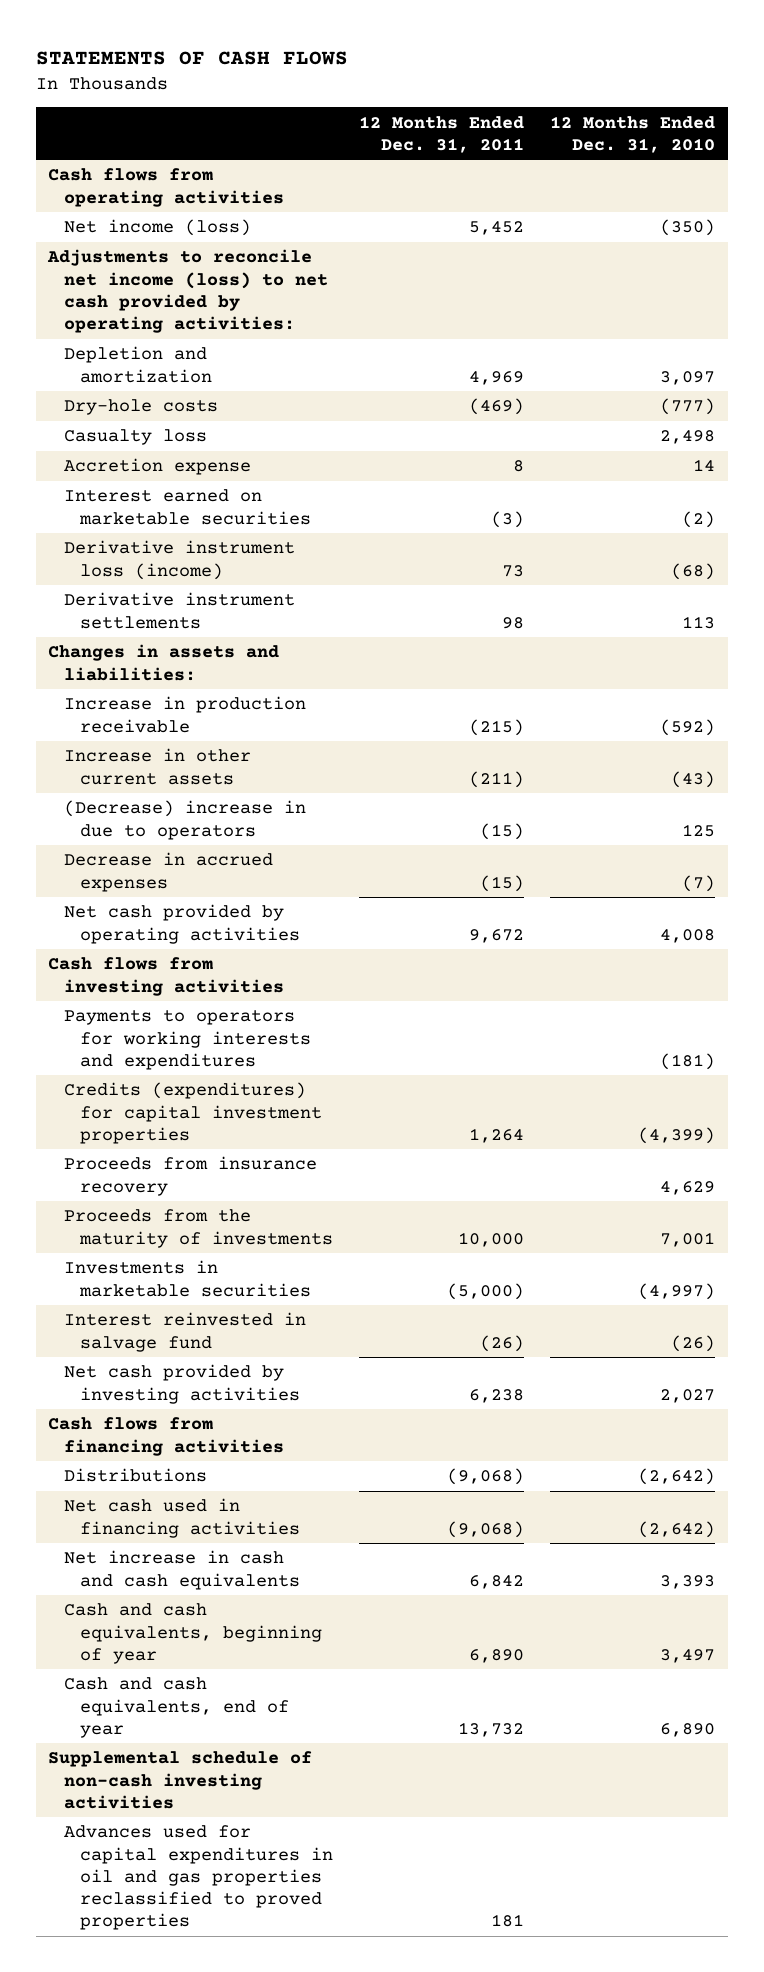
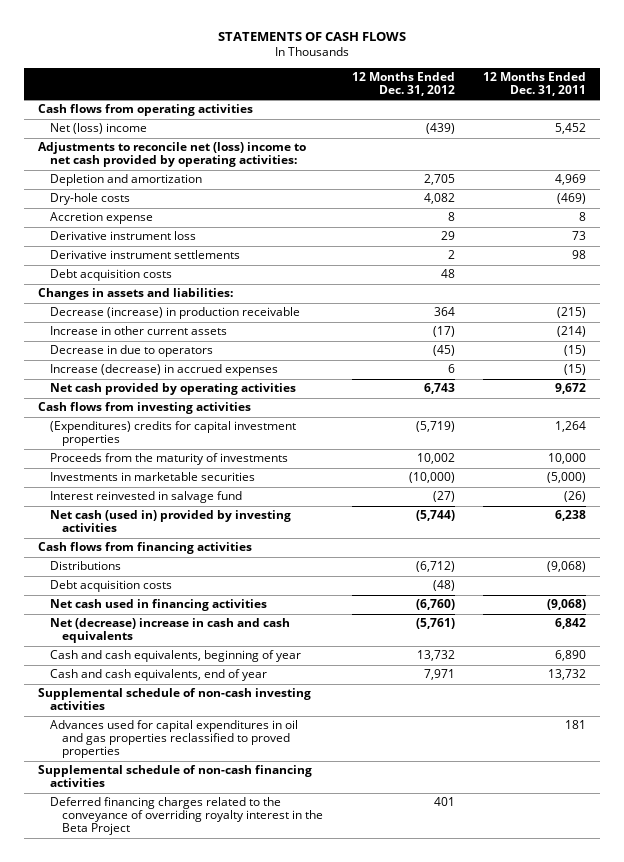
- | 12 Months Ended Dec. 31, 2011 | 12 Months Ended Dec. 31, 2010
+ | 12 Months Ended Dec. 31, 2012 | 12 Months Ended Dec. 31, 2011
- Net income (loss) | 5,452 | (350)
- Adjustments to reconcile net income (loss) to net cash provided by operating activities:
+ Net (loss) income | (439) | 5,452
+ Adjustments to reconcile net (loss) income to net cash provided by operating activities:
- Casualty loss | | 2,498
- Interest earned on marketable securities | (3) | (2)
- Derivative instrument loss (income) | 73 | (68)
+ Derivative instrument loss | 29 | 73
+ Debt acquisition costs | 48 |
- Increase in production receivable | (215) | (592)
- Increase in other current assets | (211) | (43)
- (Decrease) increase in due to operators | (15) | 125
- Decrease in accrued expenses | (15) | (7)
+ Decrease (increase) in production receivable | 364 | (215)
+ Increase in other current assets | (17) | (214)
+ Decrease in due to operators | (45) | (15)
+ Increase (decrease) in accrued expenses | 6 | (15)
- Payments to operators for working interests and expenditures | | (181)
- Credits (expenditures) for capital investment properties | 1,264 | (4,399)
- Proceeds from insurance recovery | | 4,629
+ (Expenditures) credits for capital investment properties | (5,719) | 1,264
- Net cash provided by investing activities | 6,238 | 2,027
+ Net cash (used in) provided by investing activities | (5,744) | 6,238
+ Debt acquisition costs | (48) |
- Net increase in cash and cash equivalents | 6,842 | 3,393
+ Net (decrease) increase in cash and cash equivalents | (5,761) | 6,842
+ Supplemental schedule of non-cash financing activities
+ Deferred financing charges related to the conveyance of overriding royalty interest in the Beta Project | 401 |

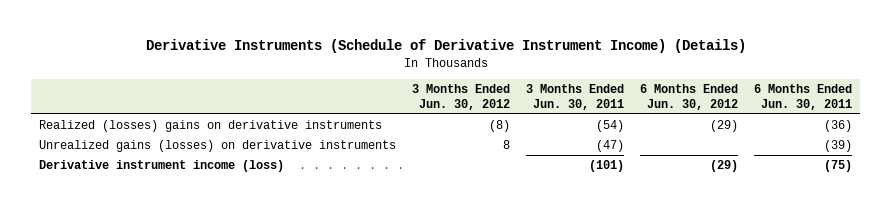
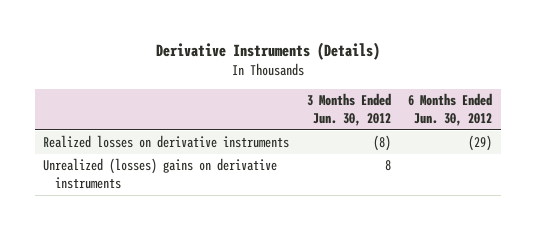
- Derivative Instruments (Schedule of Derivative Instrument Income) (Details)
+ Derivative Instruments (Details)
- | 3 Months Ended Jun. 30, 2012 | 3 Months Ended Jun. 30, 2011 | 6 Months Ended Jun. 30, 2012 | 6 Months Ended Jun. 30, 2011
+ | 3 Months Ended Jun. 30, 2012 | 6 Months Ended Jun. 30, 2012
- Realized (losses) gains on derivative instruments | (8) | (54) | (29) | (36)
- Unrealized gains (losses) on derivative instruments | 8 | (47) | | (39)
- Derivative instrument income (loss) | | (101) | (29) | (75)
+ Realized losses on derivative instruments | (8) | (29)
+ Unrealized (losses) gains on derivative instruments | 8 |

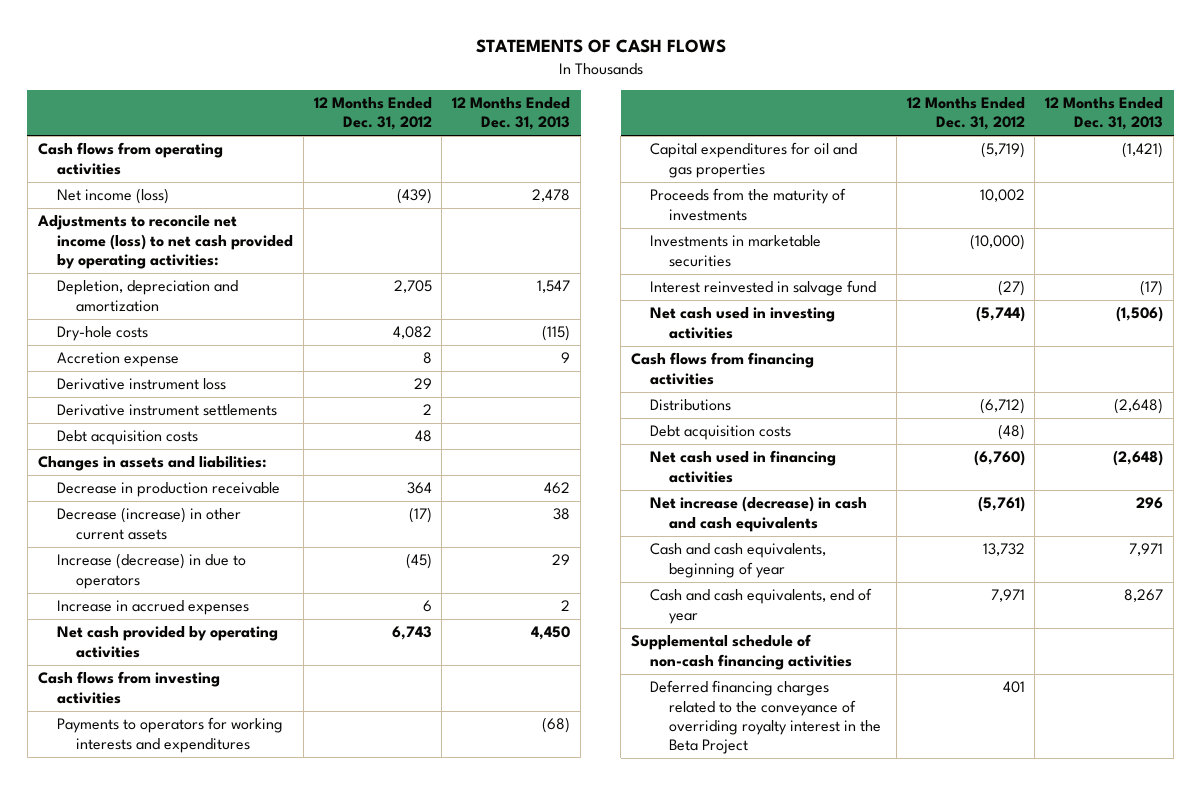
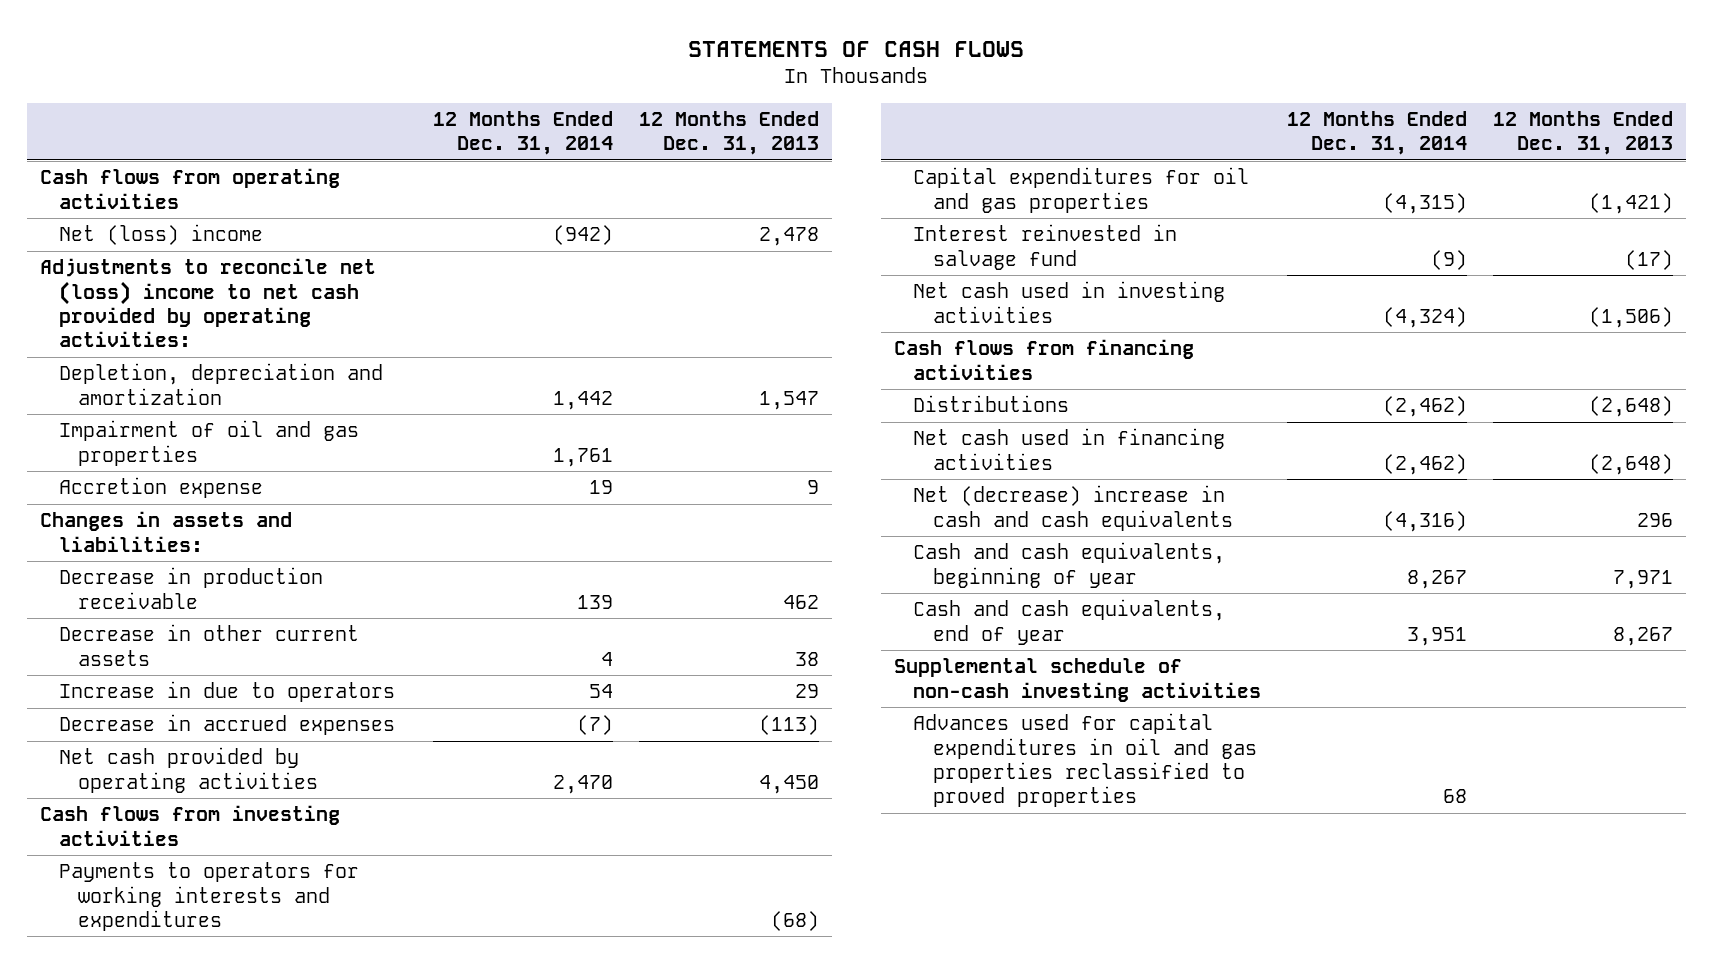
- | 12 Months Ended Dec. 31, 2012 | 12 Months Ended Dec. 31, 2013
+ | 12 Months Ended Dec. 31, 2014 | 12 Months Ended Dec. 31, 2013
- Net income (loss) | (439) | 2,478
- Adjustments to reconcile net income (loss) to net cash provided by operating activities:
+ Net (loss) income | (942) | 2,478
+ Adjustments to reconcile net (loss) income to net cash provided by operating activities:
- Dry-hole costs | 4,082 | (115)
+ Impairment of oil and gas properties | 1,761 |
- Derivative instrument loss | 29 |
- Derivative instrument settlements | 2 |
- Debt acquisition costs | 48 |
- Decrease (increase) in other current assets | (17) | 38
- Increase (decrease) in due to operators | (45) | 29
- Increase in accrued expenses | 6 | 2
+ Decrease in other current assets | 4 | 38
+ Increase in due to operators | 54 | 29
+ Decrease in accrued expenses | (7) | (113)
- Proceeds from the maturity of investments | 10,002 |
- Investments in marketable securities | (10,000) |
- Debt acquisition costs | (48) |
- Net increase (decrease) in cash and cash equivalents | (5,761) | 296
+ Net (decrease) increase in cash and cash equivalents | (4,316) | 296
- Supplemental schedule of non-cash financing activities
- Deferred financing charges related to the conveyance of overriding royalty interest in the Beta Project | 401 |
+ Supplemental schedule of non-cash investing activities
+ Advances used for capital expenditures in oil and gas properties reclassified to proved properties | 68 |

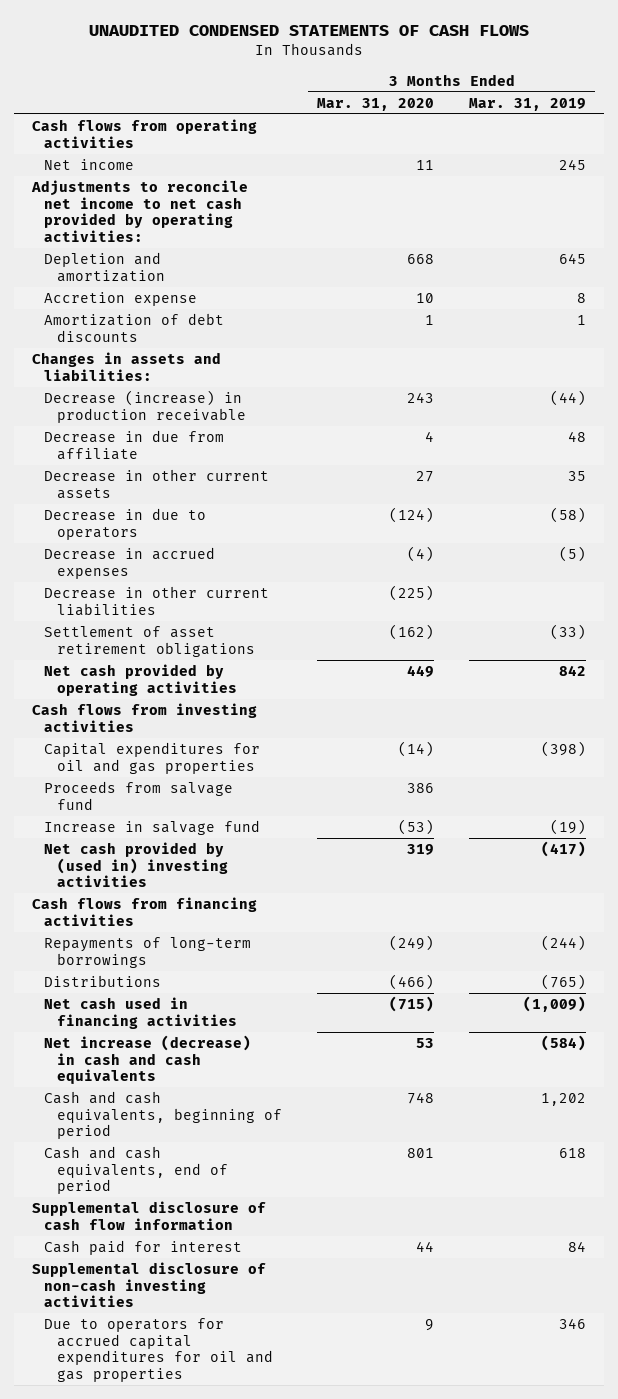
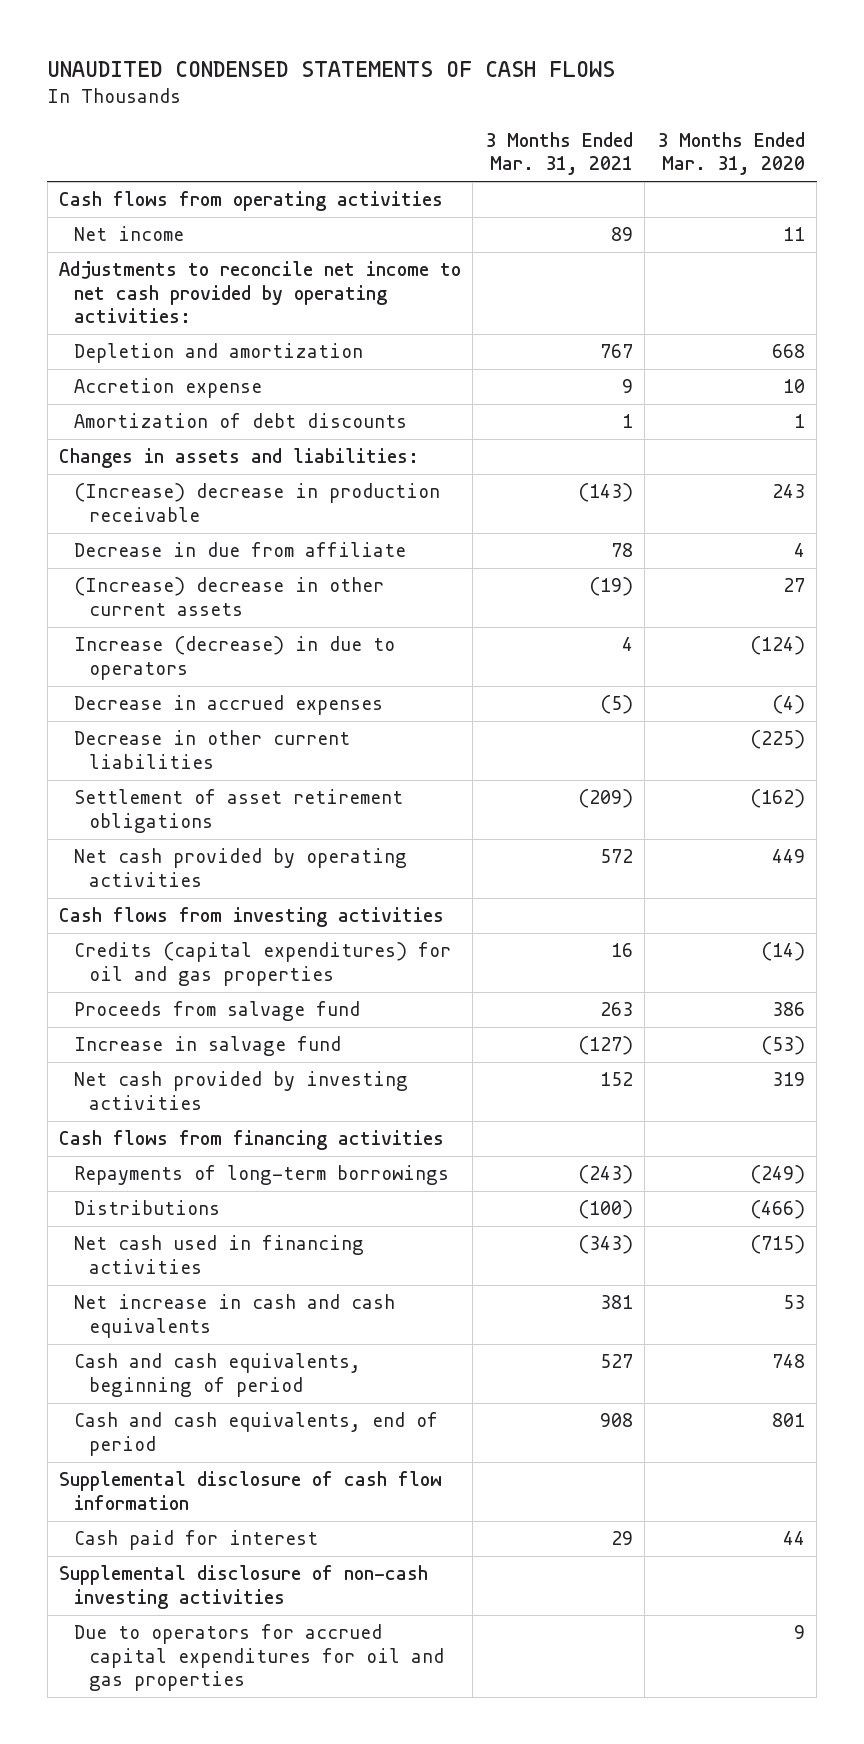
- | 3 Months Ended Mar. 31, 2020 | 3 Months Ended Mar. 31, 2019
+ | 3 Months Ended Mar. 31, 2021 | 3 Months Ended Mar. 31, 2020
- Decrease (increase) in production receivable | 243 | (44)
+ (Increase) decrease in production receivable | (143) | 243
- Decrease in other current assets | 27 | 35
- Decrease in due to operators | (124) | (58)
+ (Increase) decrease in other current assets | (19) | 27
+ Increase (decrease) in due to operators | 4 | (124)
- Capital expenditures for oil and gas properties | (14) | (398)
+ Credits (capital expenditures) for oil and gas properties | 16 | (14)
- Net cash provided by (used in) investing activities | 319 | (417)
+ Net cash provided by investing activities | 152 | 319
- Net increase (decrease) in cash and cash equivalents | 53 | (584)
+ Net increase in cash and cash equivalents | 381 | 53

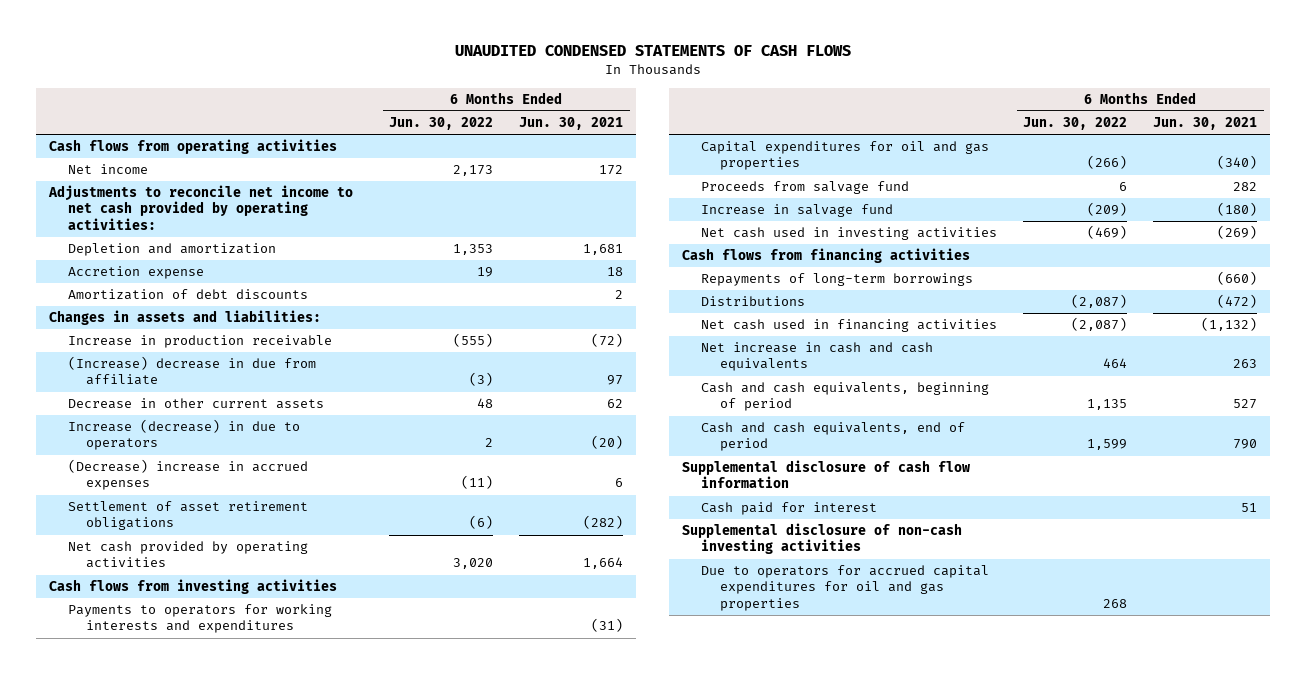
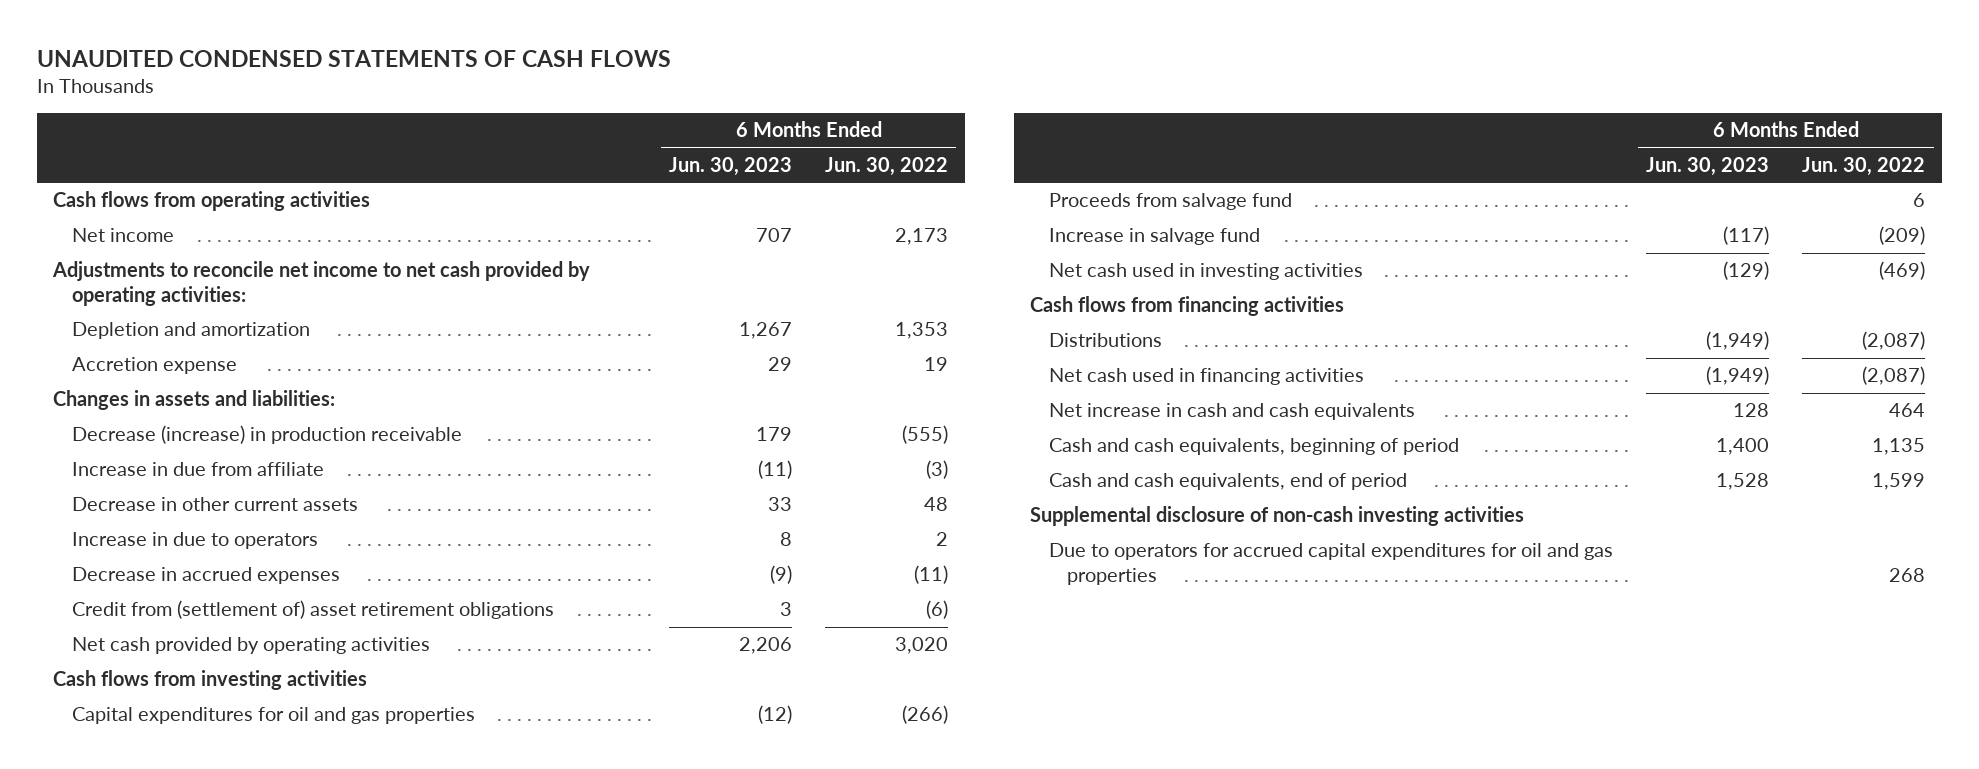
- | 6 Months Ended Jun. 30, 2022 | 6 Months Ended Jun. 30, 2021
+ | 6 Months Ended Jun. 30, 2023 | 6 Months Ended Jun. 30, 2022
- Amortization of debt discounts | | 2
- Increase in production receivable | (555) | (72)
- (Increase) decrease in due from affiliate | (3) | 97
+ Decrease (increase) in production receivable | 179 | (555)
+ Increase in due from affiliate | (11) | (3)
- Increase (decrease) in due to operators | 2 | (20)
- (Decrease) increase in accrued expenses | (11) | 6
- Settlement of asset retirement obligations | (6) | (282)
+ Increase in due to operators | 8 | 2
+ Decrease in accrued expenses | (9) | (11)
+ Credit from (settlement of) asset retirement obligations | 3 | (6)
- Payments to operators for working interests and expenditures | | (31)
- Repayments of long-term borrowings | | (660)
- Supplemental disclosure of cash flow information
- Cash paid for interest | | 51

